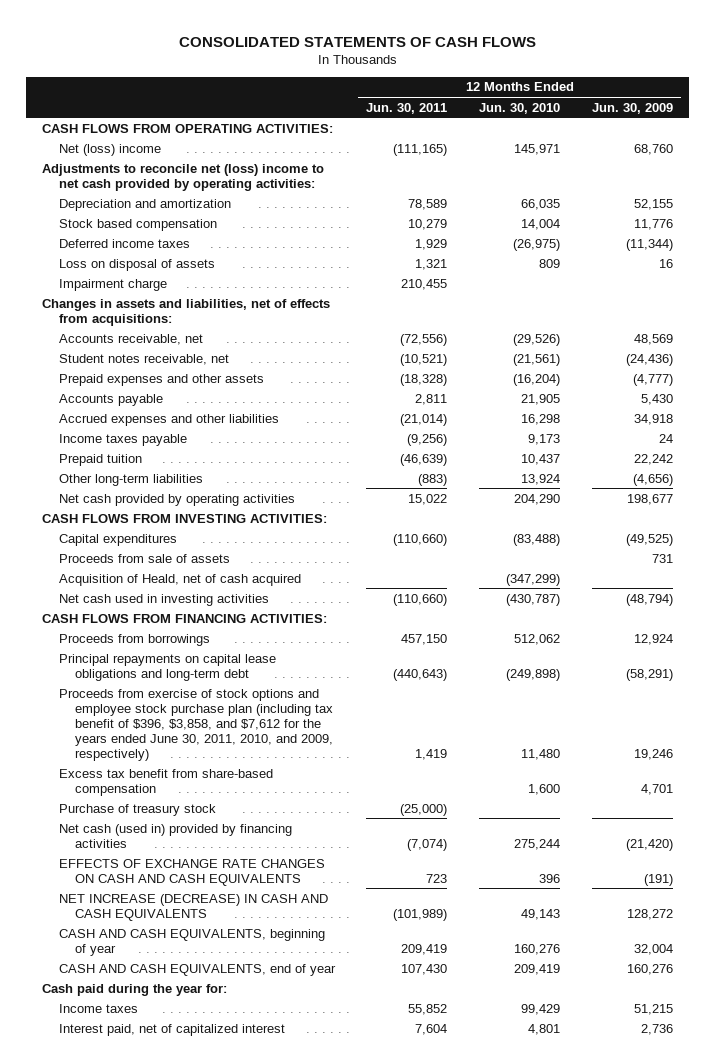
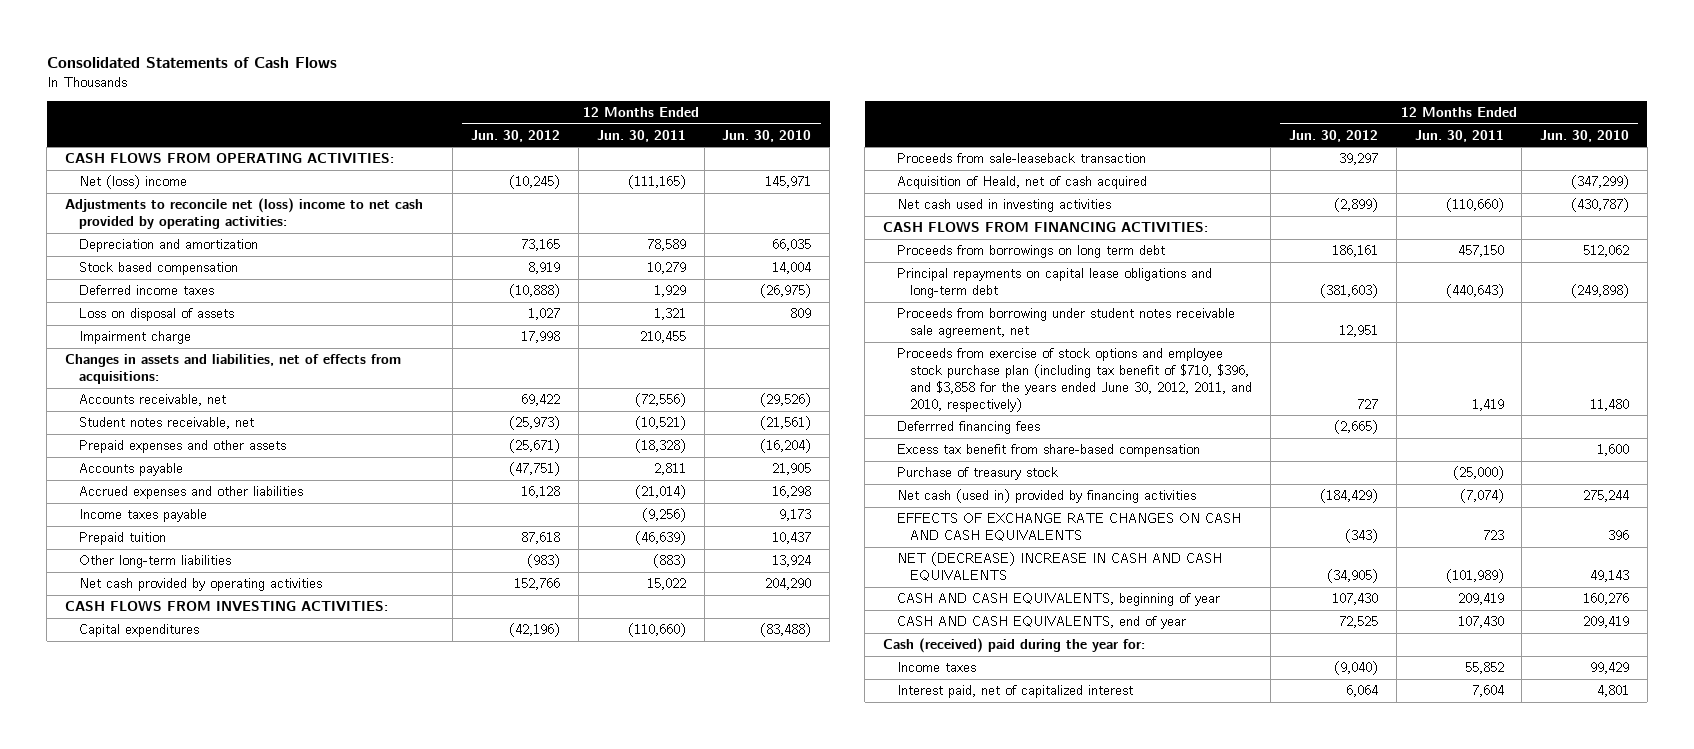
- CONSOLIDATED STATEMENTS OF CASH FLOWS
+ Consolidated Statements of Cash Flows
- | 12 Months Ended Jun. 30, 2011 | 12 Months Ended Jun. 30, 2010 | 12 Months Ended Jun. 30, 2009
+ | 12 Months Ended Jun. 30, 2012 | 12 Months Ended Jun. 30, 2011 | 12 Months Ended Jun. 30, 2010
- Proceeds from sale of assets | | | 731
+ Proceeds from sale-leaseback transaction | 39,297 | |
- Proceeds from borrowings | 457,150 | 512,062 | 12,924
+ Proceeds from borrowings on long term debt | 186,161 | 457,150 | 512,062
- Proceeds from exercise of stock options and employee stock purchase plan (including tax benefit of $396, $3,858, and $7,612 for the years ended June 30, 2011, 2010, and 2009, respectively) | 1,419 | 11,480 | 19,246
+ Proceeds from borrowing under student notes receivable sale agreement, net | 12,951 | |
+ Proceeds from exercise of stock options and employee stock purchase plan (including tax benefit of $710, $396, and $3,858 for the years ended June 30, 2012, 2011, and 2010, respectively) | 727 | 1,419 | 11,480
+ Deferrred financing fees | (2,665) | |
- NET INCREASE (DECREASE) IN CASH AND CASH EQUIVALENTS | (101,989) | 49,143 | 128,272
+ NET (DECREASE) INCREASE IN CASH AND CASH EQUIVALENTS | (34,905) | (101,989) | 49,143
- Cash paid during the year for:
+ Cash (received) paid during the year for:

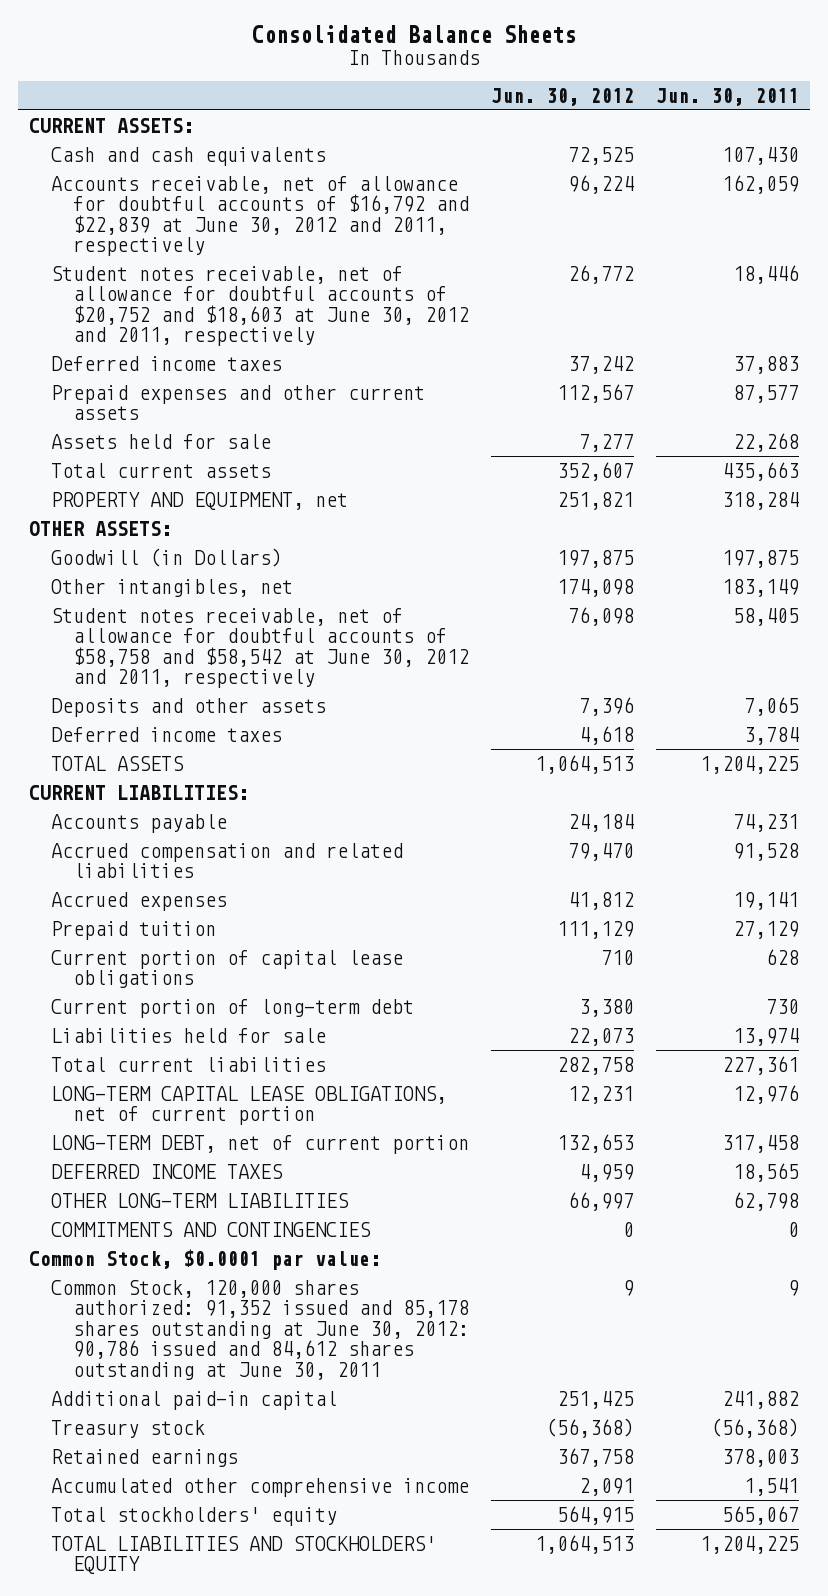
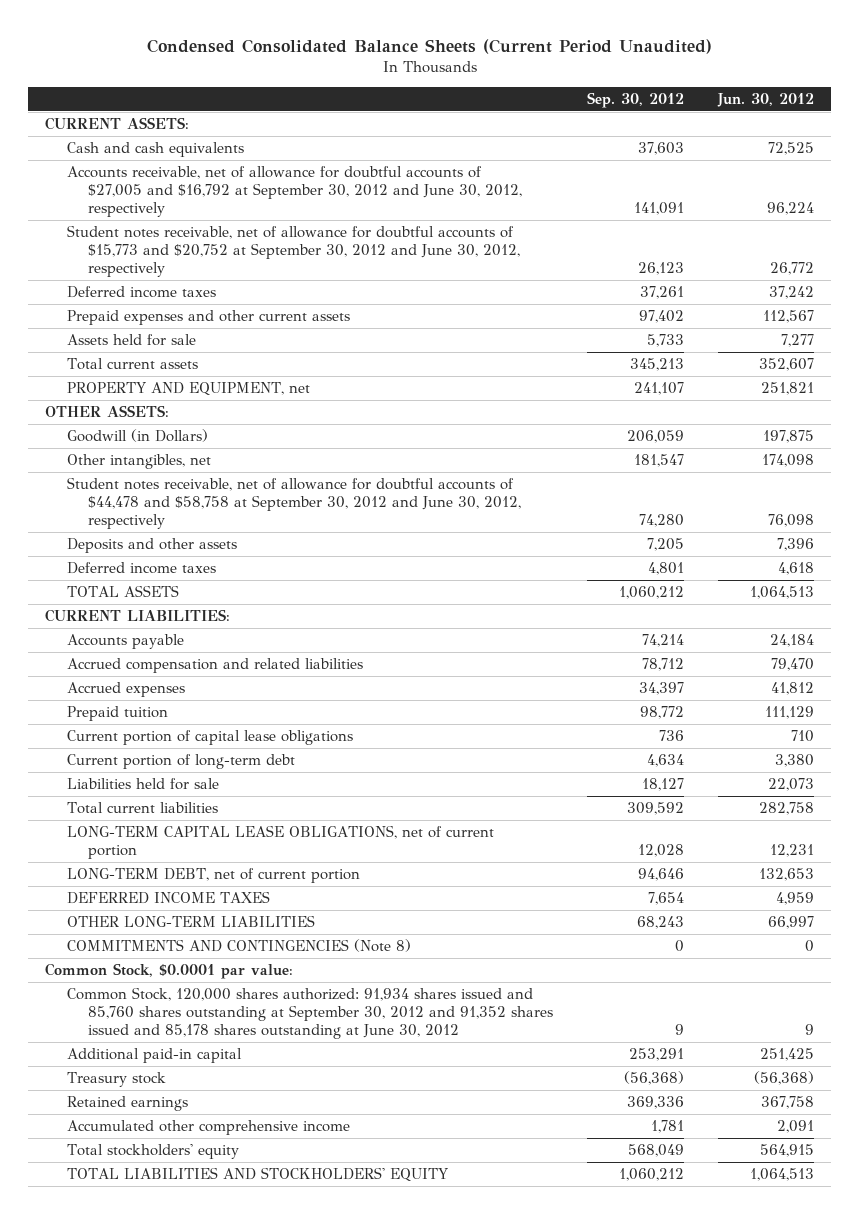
- Consolidated Balance Sheets
+ Condensed Consolidated Balance Sheets (Current Period Unaudited)
- | Jun. 30, 2012 | Jun. 30, 2011
+ | Sep. 30, 2012 | Jun. 30, 2012
- Accounts receivable, net of allowance for doubtful accounts of $16,792 and $22,839 at June 30, 2012 and 2011, respectively | 96,224 | 162,059
- Student notes receivable, net of allowance for doubtful accounts of $20,752 and $18,603 at June 30, 2012 and 2011, respectively | 26,772 | 18,446
+ Accounts receivable, net of allowance for doubtful accounts of $27,005 and $16,792 at September 30, 2012 and June 30, 2012, respectively | 141,091 | 96,224
+ Student notes receivable, net of allowance for doubtful accounts of $15,773 and $20,752 at September 30, 2012 and June 30, 2012, respectively | 26,123 | 26,772
- Student notes receivable, net of allowance for doubtful accounts of $58,758 and $58,542 at June 30, 2012 and 2011, respectively | 76,098 | 58,405
+ Student notes receivable, net of allowance for doubtful accounts of $44,478 and $58,758 at September 30, 2012 and June 30, 2012, respectively | 74,280 | 76,098
- COMMITMENTS AND CONTINGENCIES | 0 | 0
+ COMMITMENTS AND CONTINGENCIES (Note 8) | 0 | 0
- Common Stock, 120,000 shares authorized: 91,352 issued and 85,178 shares outstanding at June 30, 2012: 90,786 issued and 84,612 shares outstanding at June 30, 2011 | 9 | 9
+ Common Stock, 120,000 shares authorized: 91,934 shares issued and 85,760 shares outstanding at September 30, 2012 and 91,352 shares issued and 85,178 shares outstanding at June 30, 2012 | 9 | 9

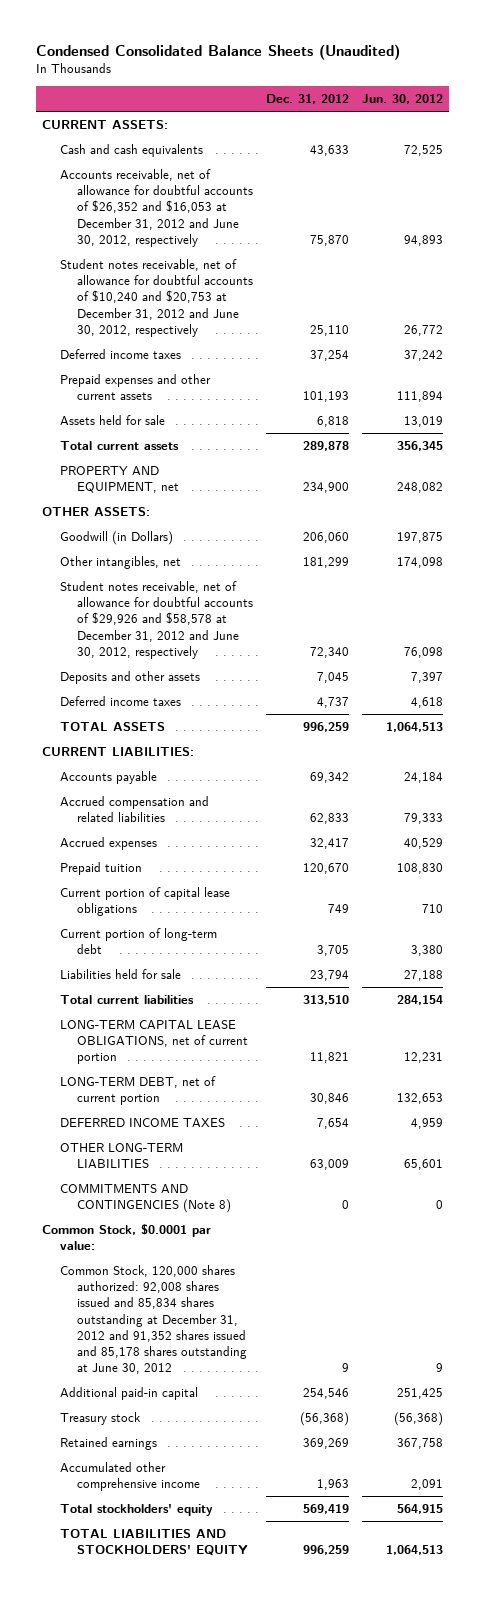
- Condensed Consolidated Balance Sheets (Current Period Unaudited)
+ Condensed Consolidated Balance Sheets (Unaudited)
- | Sep. 30, 2012 | Jun. 30, 2012
+ | Dec. 31, 2012 | Jun. 30, 2012
- Accounts receivable, net of allowance for doubtful accounts of $27,005 and $16,792 at September 30, 2012 and June 30, 2012, respectively | 141,091 | 96,224
- Student notes receivable, net of allowance for doubtful accounts of $15,773 and $20,752 at September 30, 2012 and June 30, 2012, respectively | 26,123 | 26,772
+ Accounts receivable, net of allowance for doubtful accounts of $26,352 and $16,053 at December 31, 2012 and June 30, 2012, respectively | 75,870 | 94,893
+ Student notes receivable, net of allowance for doubtful accounts of $10,240 and $20,753 at December 31, 2012 and June 30, 2012, respectively | 25,110 | 26,772
- Prepaid expenses and other current assets | 97,402 | 112,567
- Assets held for sale | 5,733 | 7,277
- Total current assets | 345,213 | 352,607
- PROPERTY AND EQUIPMENT, net | 241,107 | 251,821
+ Prepaid expenses and other current assets | 101,193 | 111,894
+ Assets held for sale | 6,818 | 13,019
+ Total current assets | 289,878 | 356,345
+ PROPERTY AND EQUIPMENT, net | 234,900 | 248,082
- Student notes receivable, net of allowance for doubtful accounts of $44,478 and $58,758 at September 30, 2012 and June 30, 2012, respectively | 74,280 | 76,098
- Deposits and other assets | 7,205 | 7,396
+ Student notes receivable, net of allowance for doubtful accounts of $29,926 and $58,578 at December 31, 2012 and June 30, 2012, respectively | 72,340 | 76,098
+ Deposits and other assets | 7,045 | 7,397
- Accrued compensation and related liabilities | 78,712 | 79,470
- Accrued expenses | 34,397 | 41,812
- Prepaid tuition | 98,772 | 111,129
+ Accrued compensation and related liabilities | 62,833 | 79,333
+ Accrued expenses | 32,417 | 40,529
+ Prepaid tuition | 120,670 | 108,830
- Liabilities held for sale | 18,127 | 22,073
- Total current liabilities | 309,592 | 282,758
+ Liabilities held for sale | 23,794 | 27,188
+ Total current liabilities | 313,510 | 284,154
- OTHER LONG-TERM LIABILITIES | 68,243 | 66,997
+ OTHER LONG-TERM LIABILITIES | 63,009 | 65,601
- Common Stock, 120,000 shares authorized: 91,934 shares issued and 85,760 shares outstanding at September 30, 2012 and 91,352 shares issued and 85,178 shares outstanding at June 30, 2012 | 9 | 9
+ Common Stock, 120,000 shares authorized: 92,008 shares issued and 85,834 shares outstanding at December 31, 2012 and 91,352 shares issued and 85,178 shares outstanding at June 30, 2012 | 9 | 9

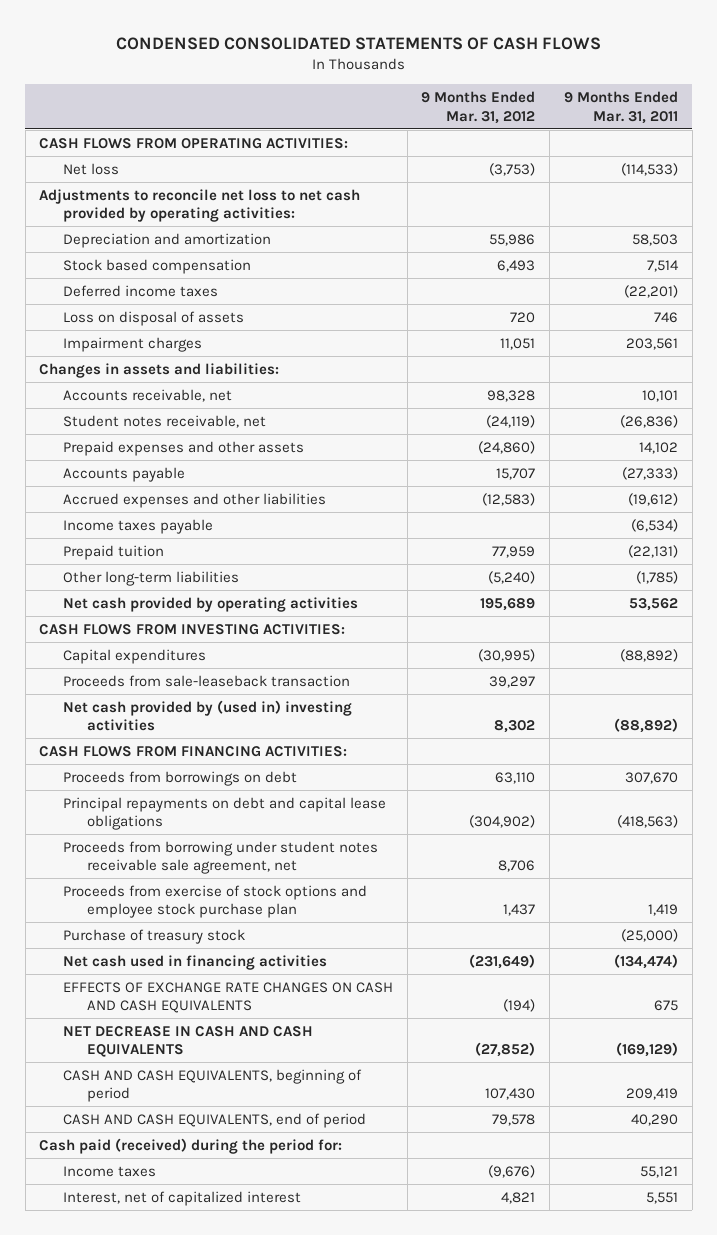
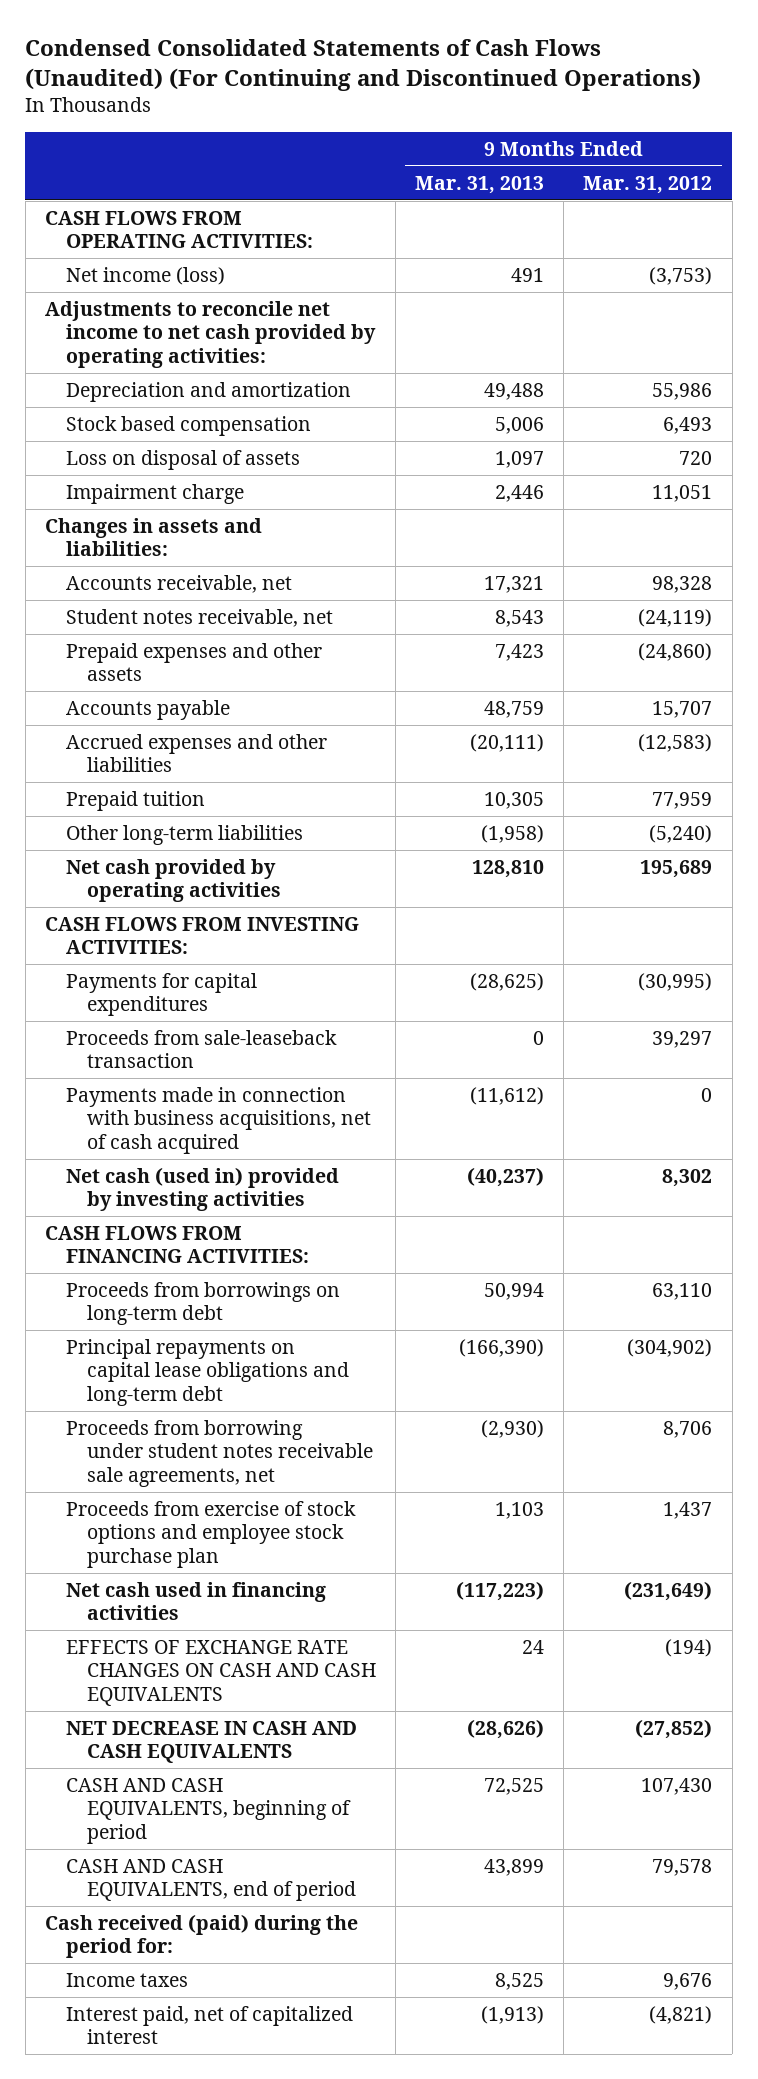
- CONDENSED CONSOLIDATED STATEMENTS OF CASH FLOWS
+ Condensed Consolidated Statements of Cash Flows (Unaudited) (For Continuing and Discontinued Operations)
- | 9 Months Ended Mar. 31, 2012 | 9 Months Ended Mar. 31, 2011
+ | 9 Months Ended Mar. 31, 2013 | 9 Months Ended Mar. 31, 2012
- Net loss | (3,753) | (114,533)
- Adjustments to reconcile net loss to net cash provided by operating activities:
+ Net income (loss) | 491 | (3,753)
+ Adjustments to reconcile net income to net cash provided by operating activities:
- Deferred income taxes | | (22,201)
- Impairment charges | 11,051 | 203,561
+ Impairment charge | 2,446 | 11,051
- Income taxes payable | | (6,534)
- Capital expenditures | (30,995) | (88,892)
+ Payments for capital expenditures | (28,625) | (30,995)
- Net cash provided by (used in) investing activities | 8,302 | (88,892)
+ Payments made in connection with business acquisitions, net of cash acquired | (11,612) | 0
+ Net cash (used in) provided by investing activities | (40,237) | 8,302
- Proceeds from borrowings on debt | 63,110 | 307,670
- Principal repayments on debt and capital lease obligations | (304,902) | (418,563)
- Proceeds from borrowing under student notes receivable sale agreement, net | 8,706 |
+ Proceeds from borrowings on long-term debt | 50,994 | 63,110
+ Principal repayments on capital lease obligations and long-term debt | (166,390) | (304,902)
+ Proceeds from borrowing under student notes receivable sale agreements, net | (2,930) | 8,706
- Purchase of treasury stock | | (25,000)
- Cash paid (received) during the period for:
- Income taxes | (9,676) | 55,121
- Interest, net of capitalized interest | 4,821 | 5,551
+ Cash received (paid) during the period for:
+ Income taxes | 8,525 | 9,676
+ Interest paid, net of capitalized interest | (1,913) | (4,821)

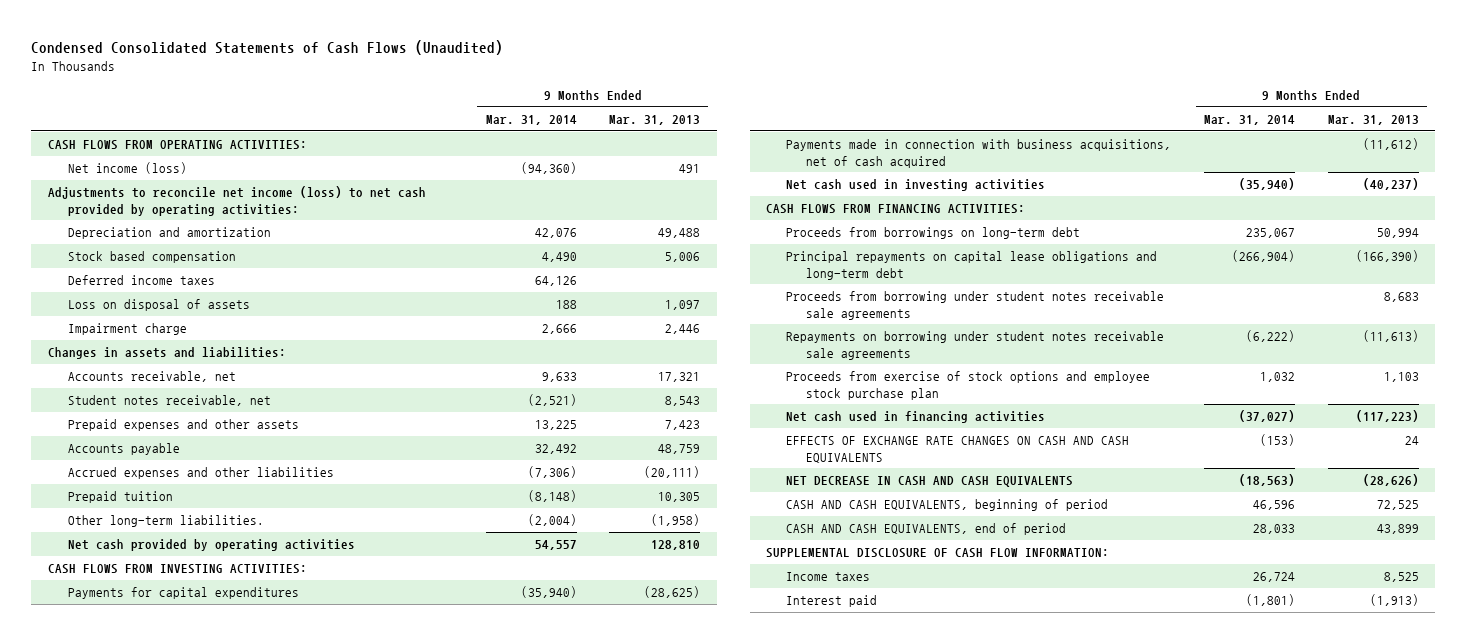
- Condensed Consolidated Statements of Cash Flows (Unaudited) (For Continuing and Discontinued Operations)
+ Condensed Consolidated Statements of Cash Flows (Unaudited)
- | 9 Months Ended Mar. 31, 2013 | 9 Months Ended Mar. 31, 2012
+ | 9 Months Ended Mar. 31, 2014 | 9 Months Ended Mar. 31, 2013
- Adjustments to reconcile net income to net cash provided by operating activities:
+ Adjustments to reconcile net income (loss) to net cash provided by operating activities:
+ Deferred income taxes | 64,126 |
- Other long-term liabilities | (1,958) | (5,240)
+ Other long-term liabilities. | (2,004) | (1,958)
- Proceeds from sale-leaseback transaction | 0 | 39,297
- Net cash (used in) provided by investing activities | (40,237) | 8,302
+ Net cash used in investing activities | (35,940) | (40,237)
- Proceeds from borrowing under student notes receivable sale agreements, net | (2,930) | 8,706
+ Proceeds from borrowing under student notes receivable sale agreements | | 8,683
+ Repayments on borrowing under student notes receivable sale agreements | (6,222) | (11,613)
- Cash received (paid) during the period for:
+ SUPPLEMENTAL DISCLOSURE OF CASH FLOW INFORMATION:
- Interest paid, net of capitalized interest | (1,913) | (4,821)
+ Interest paid | (1,801) | (1,913)

